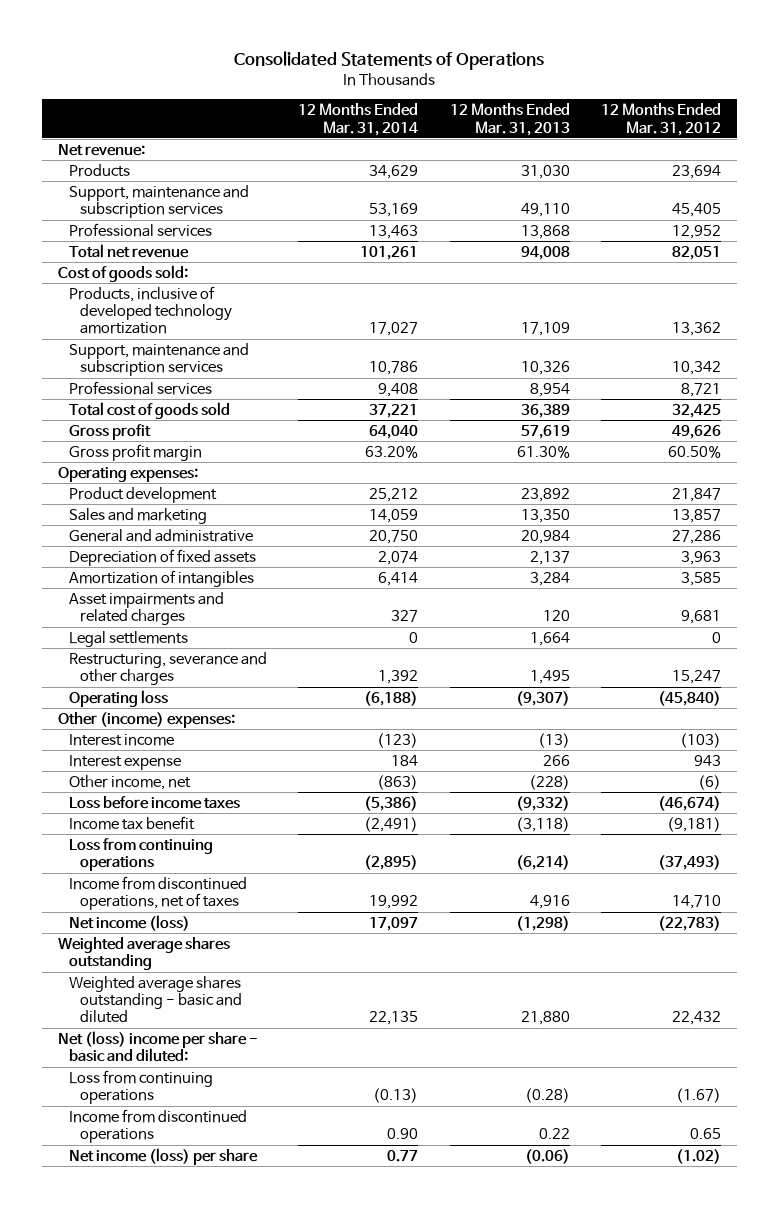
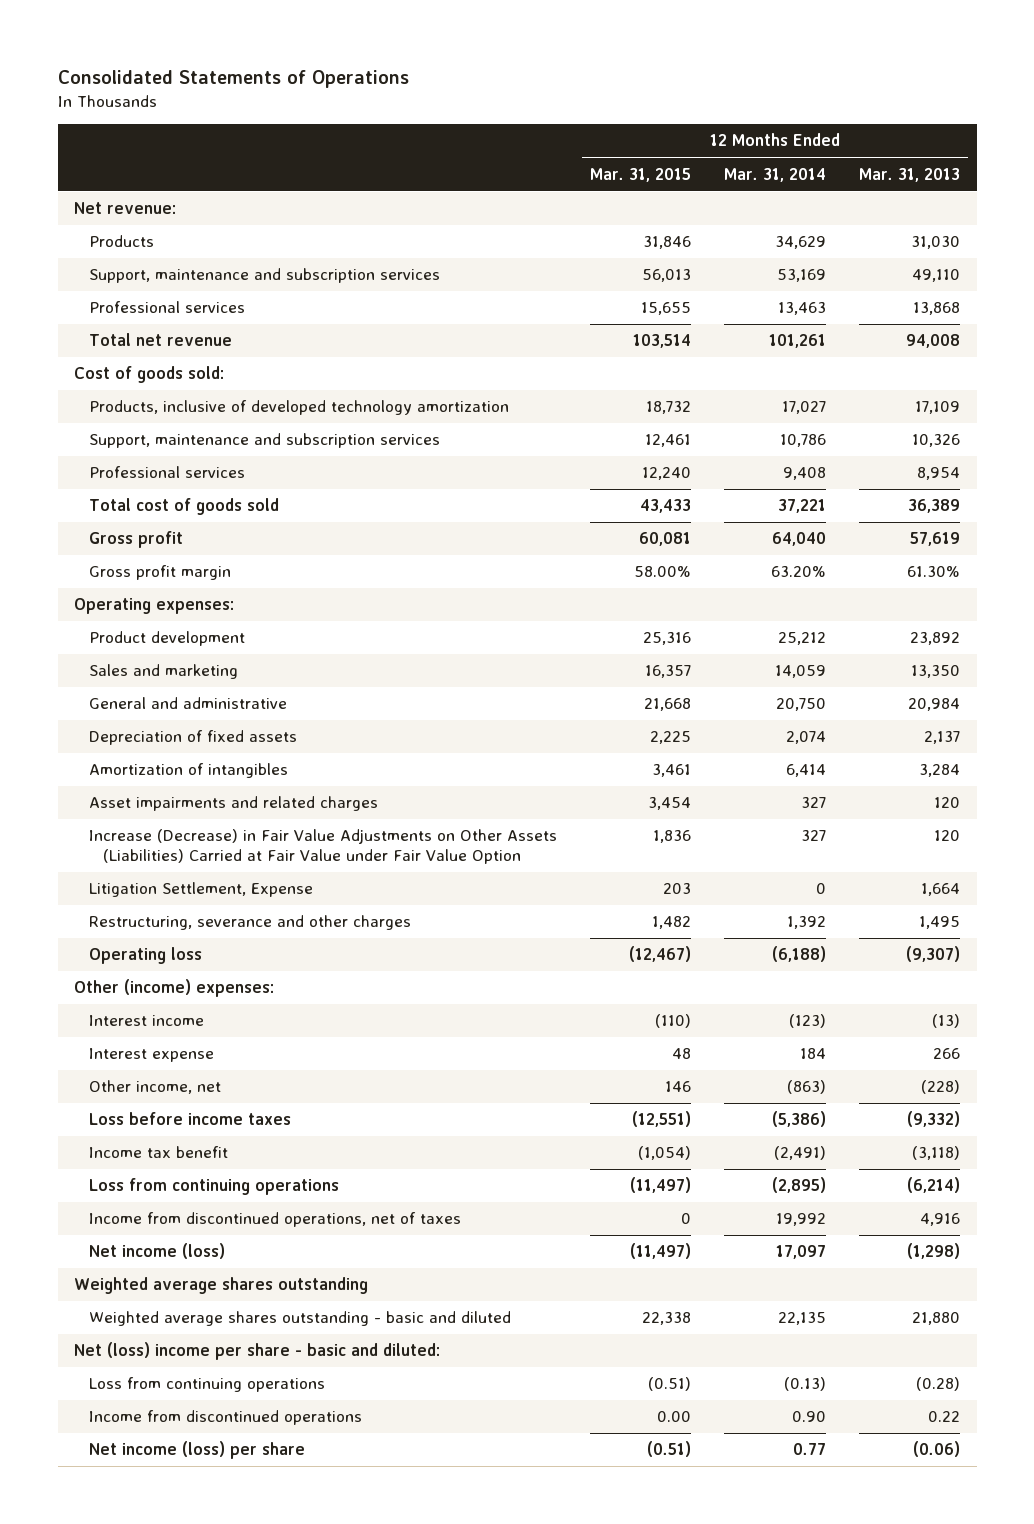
- | 12 Months Ended Mar. 31, 2014 | 12 Months Ended Mar. 31, 2013 | 12 Months Ended Mar. 31, 2012
+ | 12 Months Ended Mar. 31, 2015 | 12 Months Ended Mar. 31, 2014 | 12 Months Ended Mar. 31, 2013
- Legal settlements | 0 | 1,664 | 0
+ Increase (Decrease) in Fair Value Adjustments on Other Assets (Liabilities) Carried at Fair Value under Fair Value Option | 1,836 | 327 | 120
+ Litigation Settlement, Expense | 203 | 0 | 1,664

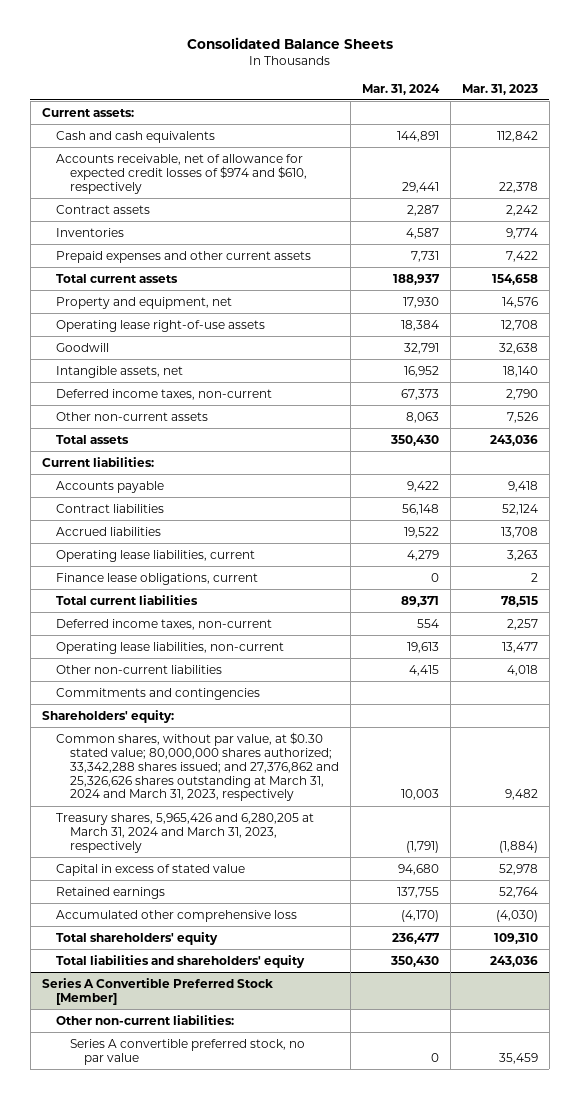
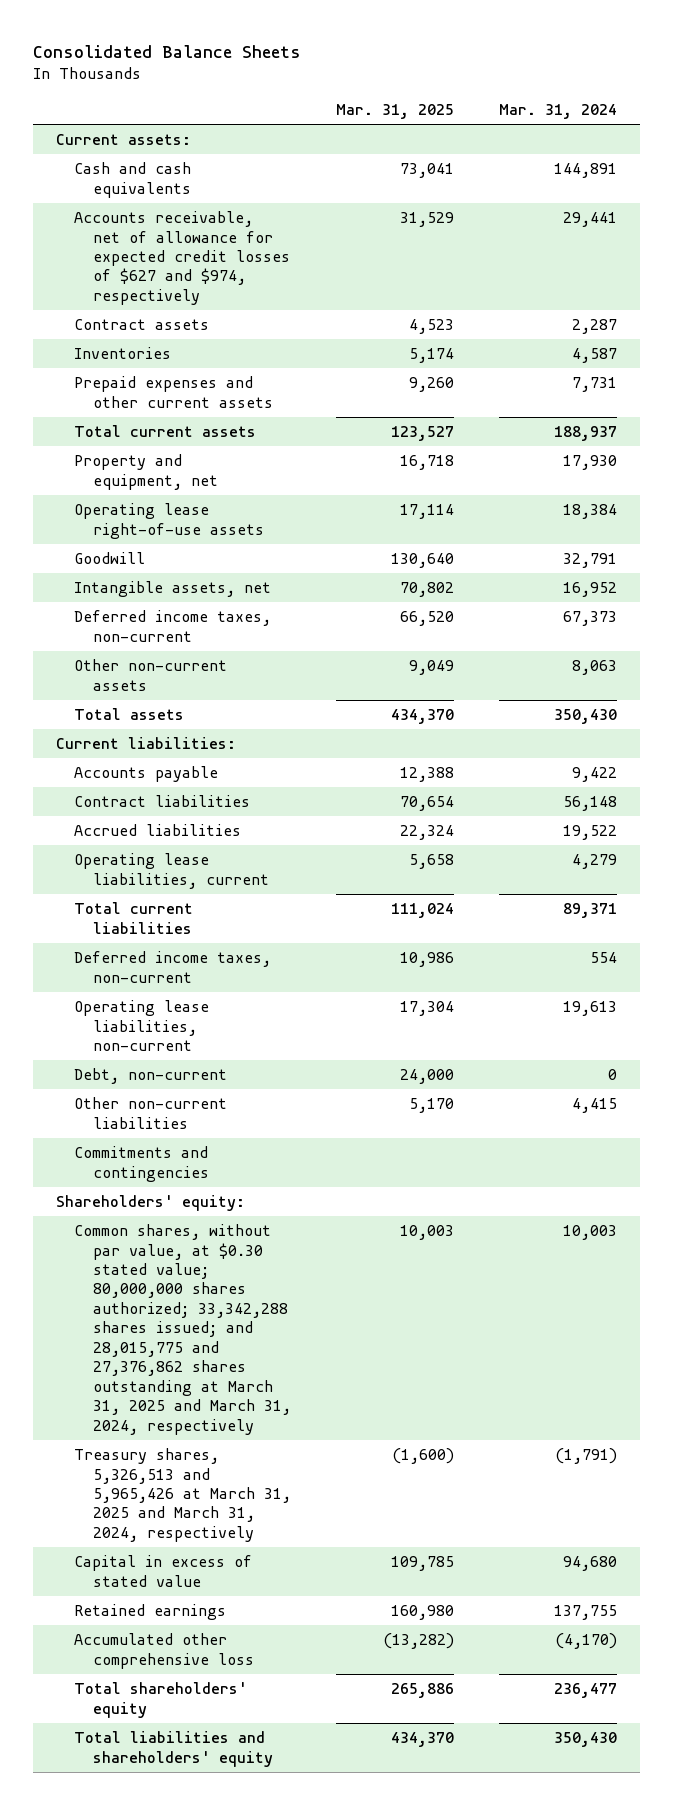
- | Mar. 31, 2024 | Mar. 31, 2023
+ | Mar. 31, 2025 | Mar. 31, 2024
- Accounts receivable, net of allowance for expected credit losses of $974 and $610, respectively | 29,441 | 22,378
+ Accounts receivable, net of allowance for expected credit losses of $627 and $974, respectively | 31,529 | 29,441
- Finance lease obligations, current | 0 | 2
+ Debt, non-current | 24,000 | 0
- Common shares, without par value, at $0.30 stated value; 80,000,000 shares authorized; 33,342,288 shares issued; and 27,376,862 and 25,326,626 shares outstanding at March 31, 2024 and March 31, 2023, respectively | 10,003 | 9,482
- Treasury shares, 5,965,426 and 6,280,205 at March 31, 2024 and March 31, 2023, respectively | (1,791) | (1,884)
+ Common shares, without par value, at $0.30 stated value; 80,000,000 shares authorized; 33,342,288 shares issued; and 28,015,775 and 27,376,862 shares outstanding at March 31, 2025 and March 31, 2024, respectively | 10,003 | 10,003
+ Treasury shares, 5,326,513 and 5,965,426 at March 31, 2025 and March 31, 2024, respectively | (1,600) | (1,791)
- Series A Convertible Preferred Stock [Member]
- Other non-current liabilities:
- Series A convertible preferred stock, no par value | 0 | 35,459

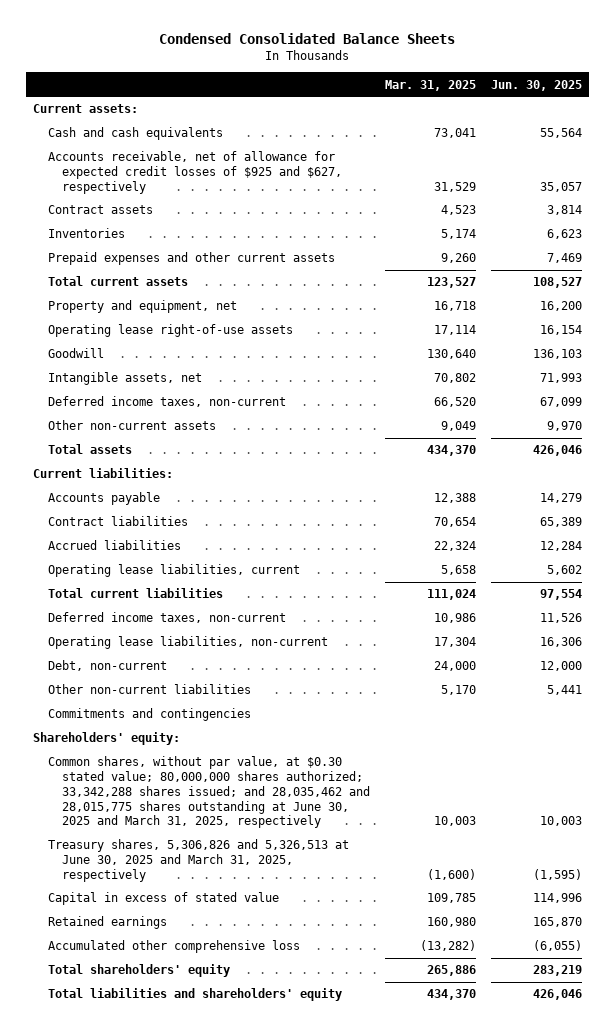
- Consolidated Balance Sheets
+ Condensed Consolidated Balance Sheets
- | Mar. 31, 2025 | Mar. 31, 2024
+ | Mar. 31, 2025 | Jun. 30, 2025
- Accounts receivable, net of allowance for expected credit losses of $627 and $974, respectively | 31,529 | 29,441
+ Accounts receivable, net of allowance for expected credit losses of $925 and $627, respectively | 31,529 | 35,057
- Common shares, without par value, at $0.30 stated value; 80,000,000 shares authorized; 33,342,288 shares issued; and 28,015,775 and 27,376,862 shares outstanding at March 31, 2025 and March 31, 2024, respectively | 10,003 | 10,003
- Treasury shares, 5,326,513 and 5,965,426 at March 31, 2025 and March 31, 2024, respectively | (1,600) | (1,791)
+ Common shares, without par value, at $0.30 stated value; 80,000,000 shares authorized; 33,342,288 shares issued; and 28,035,462 and 28,015,775 shares outstanding at June 30, 2025 and March 31, 2025, respectively | 10,003 | 10,003
+ Treasury shares, 5,306,826 and 5,326,513 at June 30, 2025 and March 31, 2025, respectively | (1,600) | (1,595)

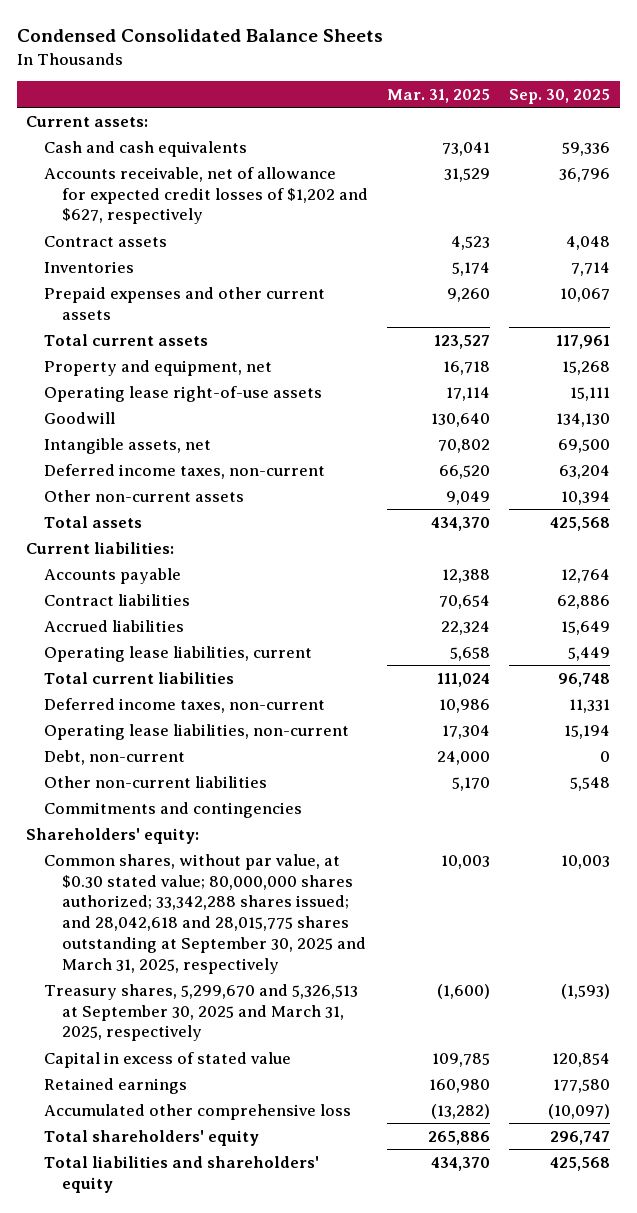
- | Mar. 31, 2025 | Jun. 30, 2025
+ | Mar. 31, 2025 | Sep. 30, 2025
- Accounts receivable, net of allowance for expected credit losses of $925 and $627, respectively | 31,529 | 35,057
+ Accounts receivable, net of allowance for expected credit losses of $1,202 and $627, respectively | 31,529 | 36,796
- Common shares, without par value, at $0.30 stated value; 80,000,000 shares authorized; 33,342,288 shares issued; and 28,035,462 and 28,015,775 shares outstanding at June 30, 2025 and March 31, 2025, respectively | 10,003 | 10,003
- Treasury shares, 5,306,826 and 5,326,513 at June 30, 2025 and March 31, 2025, respectively | (1,600) | (1,595)
+ Common shares, without par value, at $0.30 stated value; 80,000,000 shares authorized; 33,342,288 shares issued; and 28,042,618 and 28,015,775 shares outstanding at September 30, 2025 and March 31, 2025, respectively | 10,003 | 10,003
+ Treasury shares, 5,299,670 and 5,326,513 at September 30, 2025 and March 31, 2025, respectively | (1,600) | (1,593)

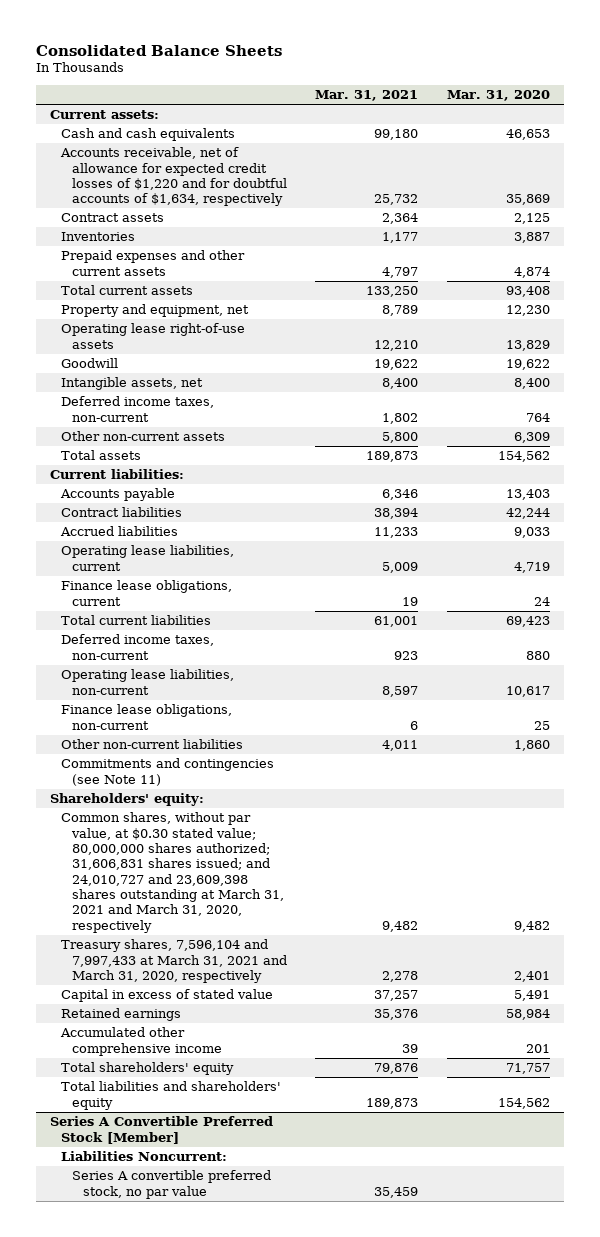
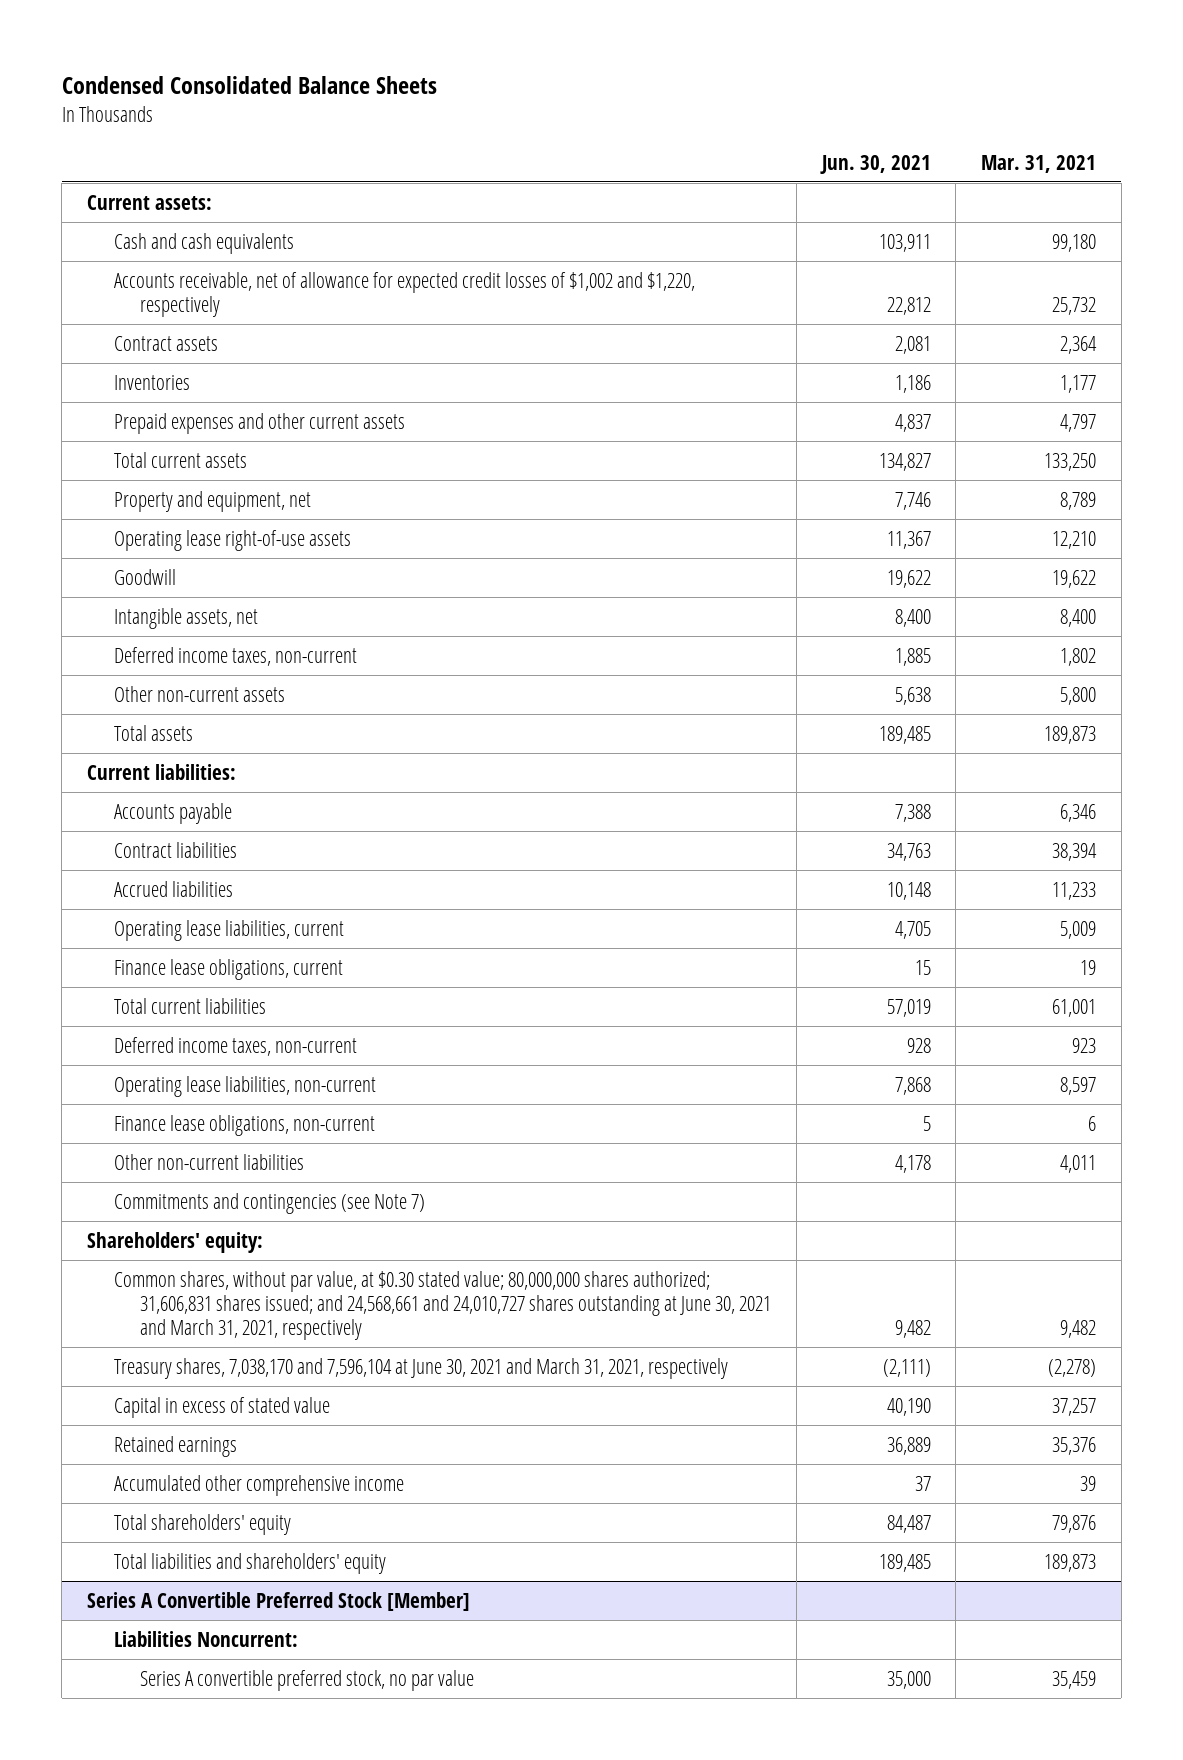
- Consolidated Balance Sheets
+ Condensed Consolidated Balance Sheets
- | Mar. 31, 2021 | Mar. 31, 2020
+ | Jun. 30, 2021 | Mar. 31, 2021
- Accounts receivable, net of allowance for expected credit losses of $1,220 and for doubtful accounts of $1,634, respectively | 25,732 | 35,869
+ Accounts receivable, net of allowance for expected credit losses of $1,002 and $1,220, respectively | 22,812 | 25,732
- Commitments and contingencies (see Note 11)
+ Commitments and contingencies (see Note 7)
- Common shares, without par value, at $0.30 stated value; 80,000,000 shares authorized; 31,606,831 shares issued; and 24,010,727 and 23,609,398 shares outstanding at March 31, 2021 and March 31, 2020, respectively | 9,482 | 9,482
- Treasury shares, 7,596,104 and 7,997,433 at March 31, 2021 and March 31, 2020, respectively | 2,278 | 2,401
+ Common shares, without par value, at $0.30 stated value; 80,000,000 shares authorized; 31,606,831 shares issued; and 24,568,661 and 24,010,727 shares outstanding at June 30, 2021 and March 31, 2021, respectively | 9,482 | 9,482
+ Treasury shares, 7,038,170 and 7,596,104 at June 30, 2021 and March 31, 2021, respectively | (2,111) | (2,278)

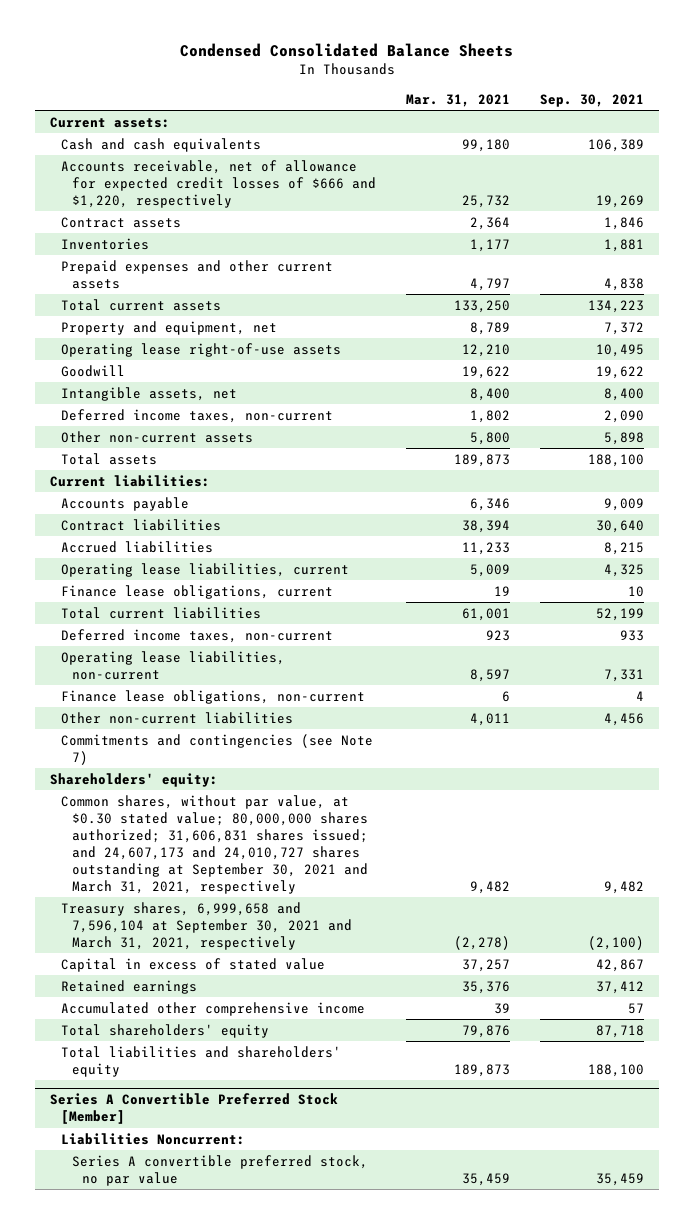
- | Jun. 30, 2021 | Mar. 31, 2021
+ | Mar. 31, 2021 | Sep. 30, 2021
- Accounts receivable, net of allowance for expected credit losses of $1,002 and $1,220, respectively | 22,812 | 25,732
+ Accounts receivable, net of allowance for expected credit losses of $666 and $1,220, respectively | 25,732 | 19,269
- Common shares, without par value, at $0.30 stated value; 80,000,000 shares authorized; 31,606,831 shares issued; and 24,568,661 and 24,010,727 shares outstanding at June 30, 2021 and March 31, 2021, respectively | 9,482 | 9,482
- Treasury shares, 7,038,170 and 7,596,104 at June 30, 2021 and March 31, 2021, respectively | (2,111) | (2,278)
+ Common shares, without par value, at $0.30 stated value; 80,000,000 shares authorized; 31,606,831 shares issued; and 24,607,173 and 24,010,727 shares outstanding at September 30, 2021 and March 31, 2021, respectively | 9,482 | 9,482
+ Treasury shares, 6,999,658 and 7,596,104 at September 30, 2021 and March 31, 2021, respectively | (2,278) | (2,100)

